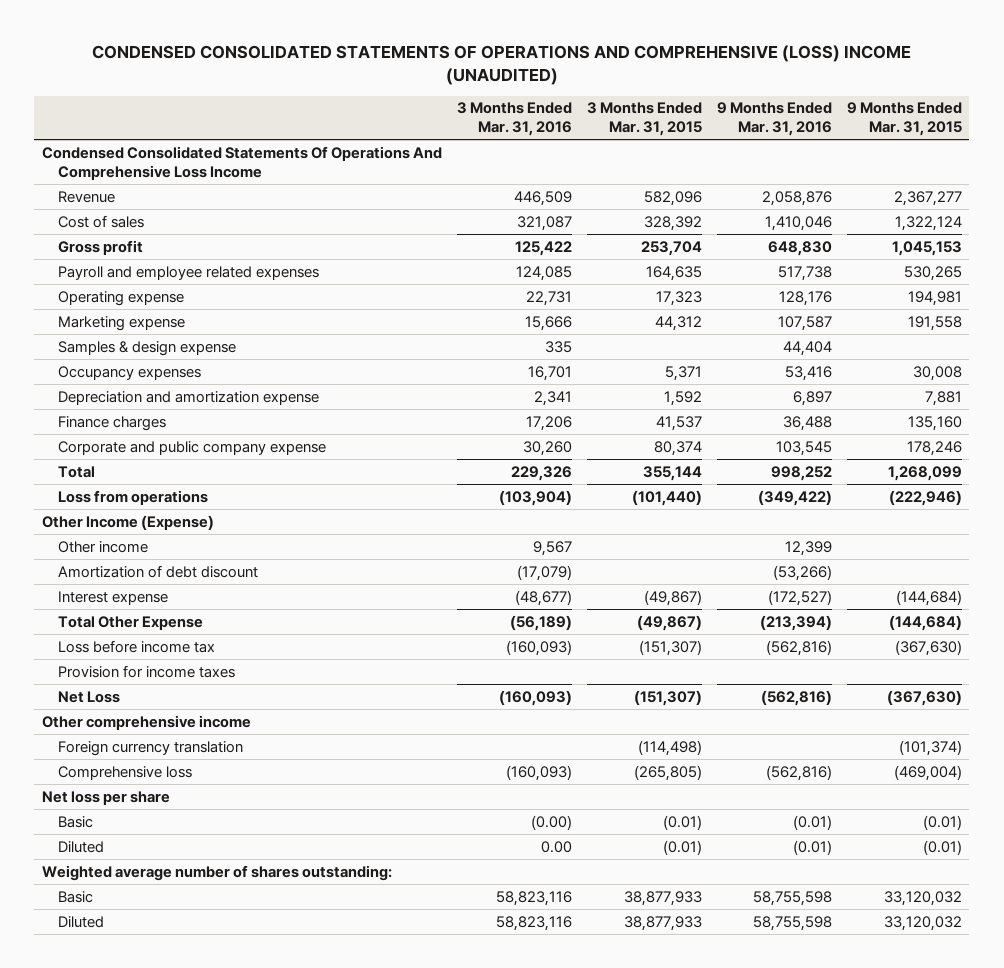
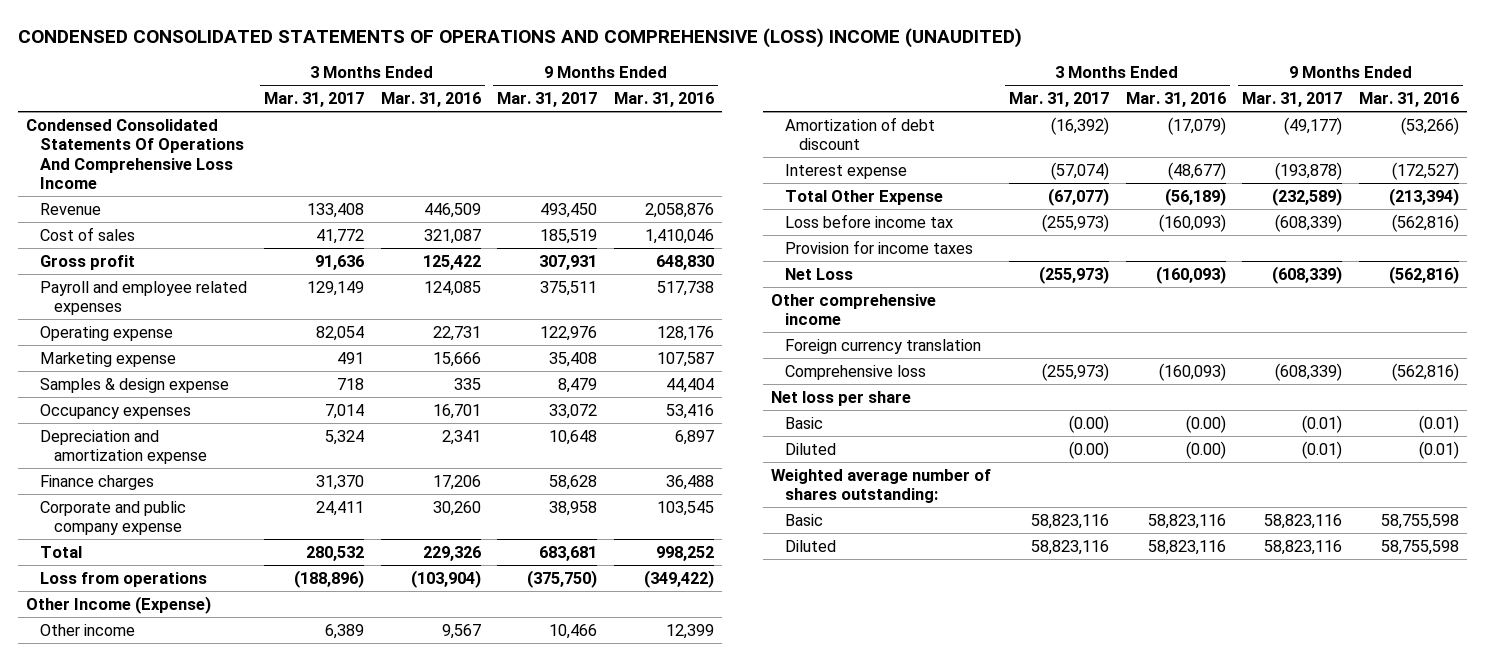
- | 3 Months Ended Mar. 31, 2016 | 3 Months Ended Mar. 31, 2015 | 9 Months Ended Mar. 31, 2016 | 9 Months Ended Mar. 31, 2015
+ | 3 Months Ended Mar. 31, 2017 | 3 Months Ended Mar. 31, 2016 | 9 Months Ended Mar. 31, 2017 | 9 Months Ended Mar. 31, 2016
- Diluted | 0.00 | (0.01) | (0.01) | (0.01)
+ Diluted | (0.00) | (0.00) | (0.01) | (0.01)

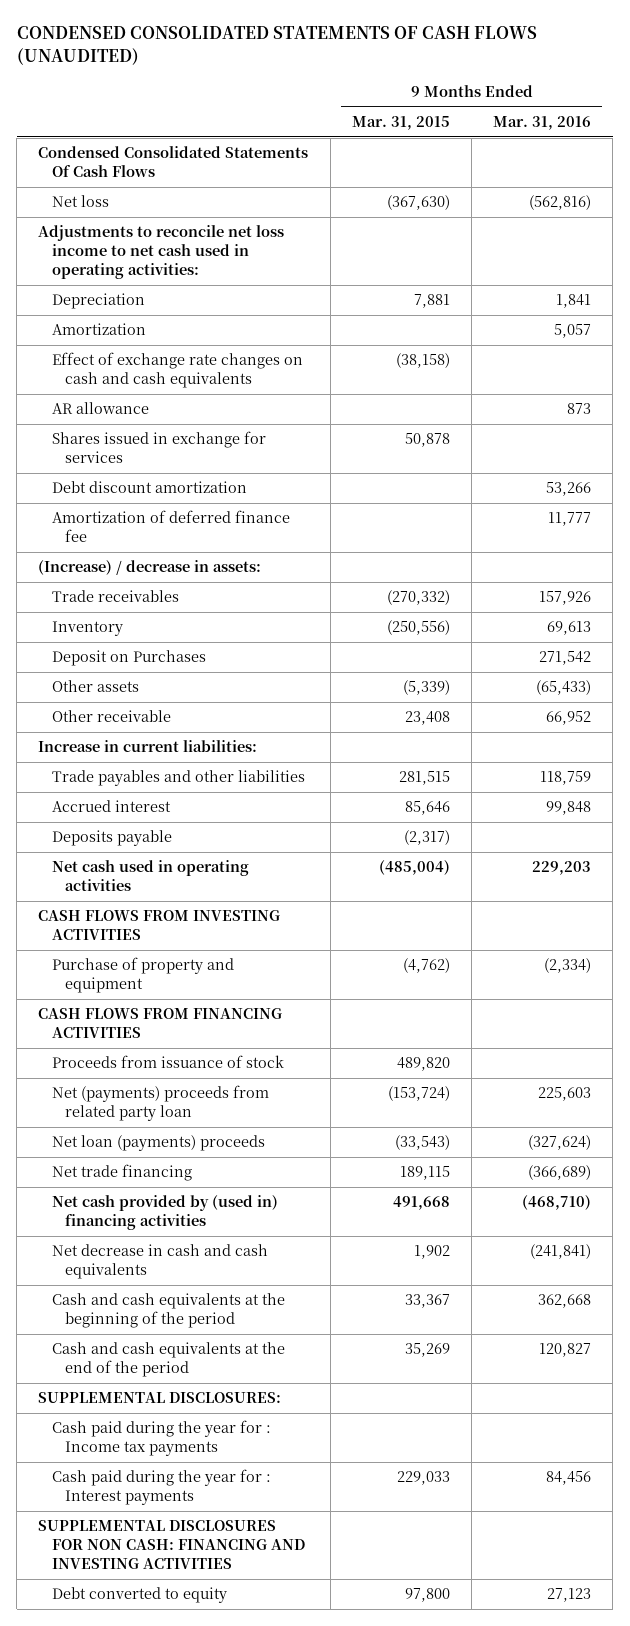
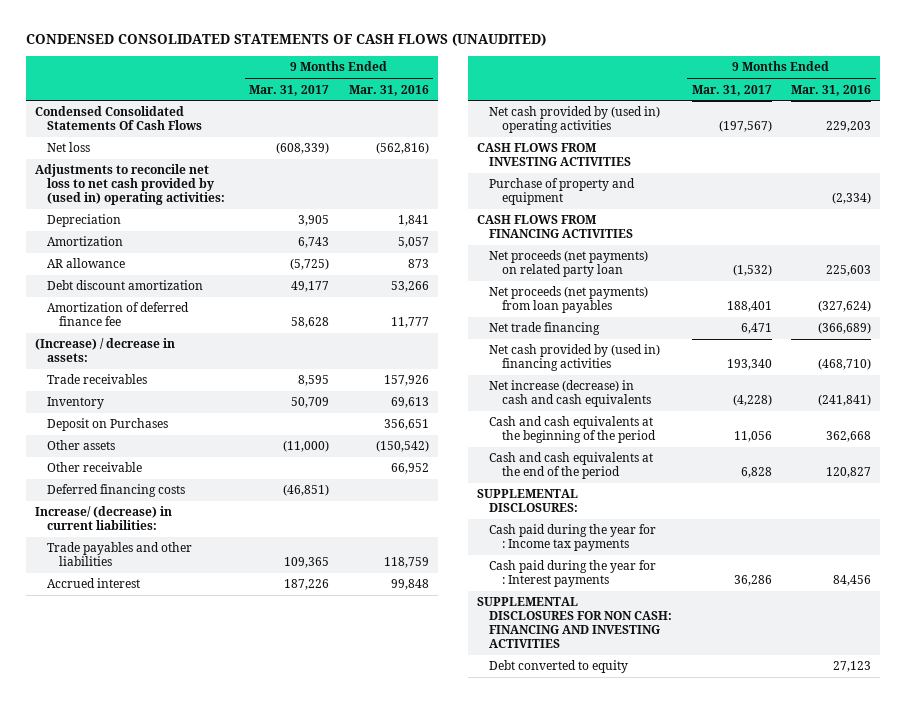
- | 9 Months Ended Mar. 31, 2015 | 9 Months Ended Mar. 31, 2016
+ | 9 Months Ended Mar. 31, 2017 | 9 Months Ended Mar. 31, 2016
- Adjustments to reconcile net loss income to net cash used in operating activities:
+ Adjustments to reconcile net loss to net cash provided by (used in) operating activities:
- Effect of exchange rate changes on cash and cash equivalents | (38,158) |
- Shares issued in exchange for services | 50,878 |
- Deposit on Purchases | | 271,542
- Other assets | (5,339) | (65,433)
+ Deposit on Purchases | | 356,651
+ Other assets | (11,000) | (150,542)
- Increase in current liabilities:
+ Deferred financing costs | (46,851) |
+ Increase/ (decrease) in current liabilities:
- Deposits payable | (2,317) |
- Net cash used in operating activities | (485,004) | 229,203
+ Net cash provided by (used in) operating activities | (197,567) | 229,203
- Proceeds from issuance of stock | 489,820 |
- Net (payments) proceeds from related party loan | (153,724) | 225,603
- Net loan (payments) proceeds | (33,543) | (327,624)
+ Net proceeds (net payments) on related party loan | (1,532) | 225,603
+ Net proceeds (net payments) from loan payables | 188,401 | (327,624)
- Net decrease in cash and cash equivalents | 1,902 | (241,841)
+ Net increase (decrease) in cash and cash equivalents | (4,228) | (241,841)

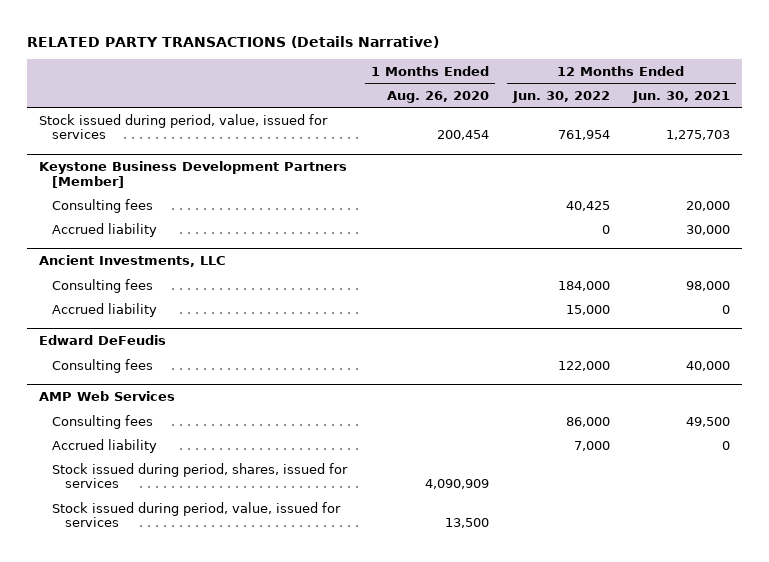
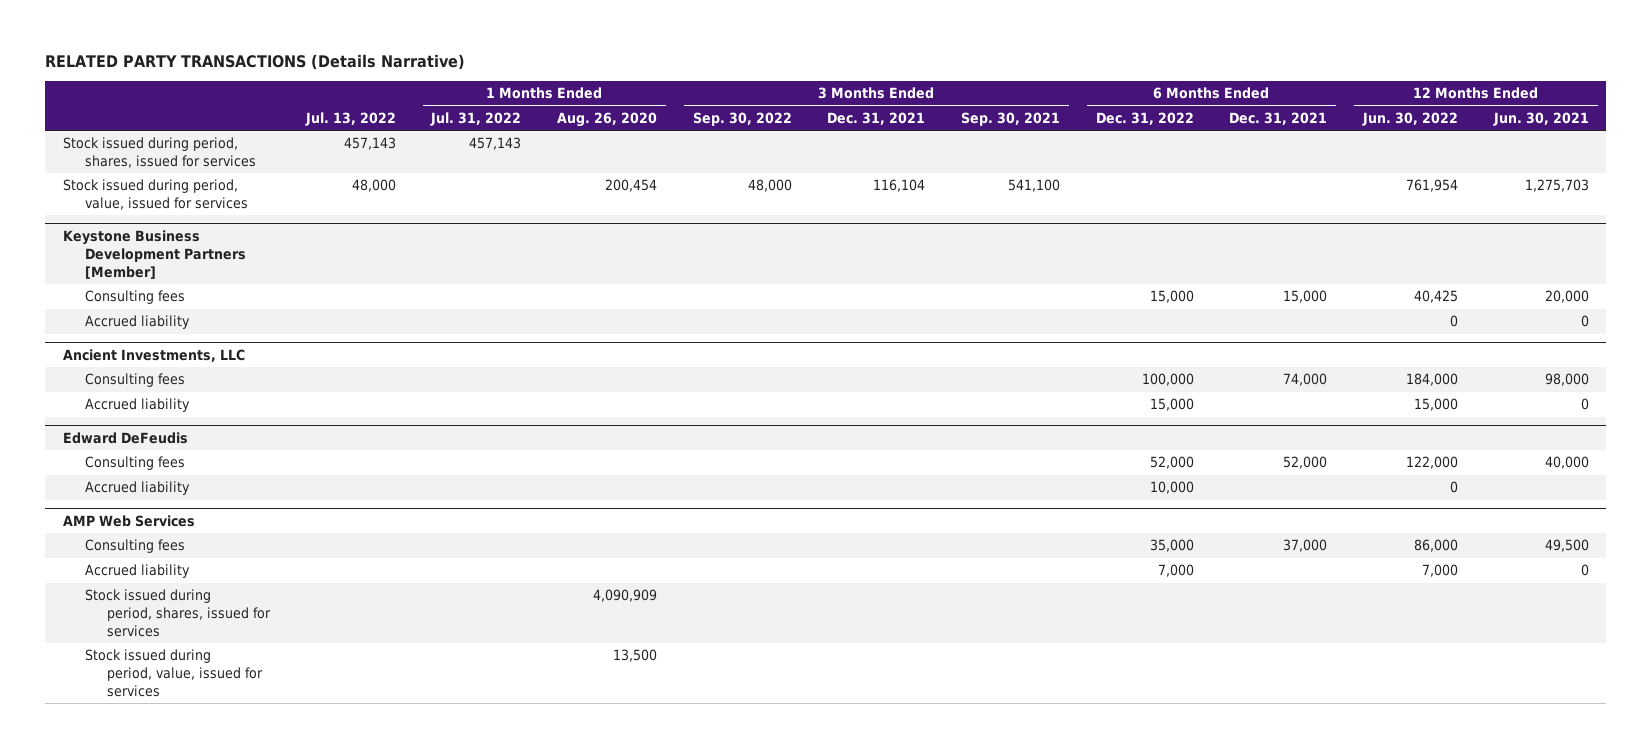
- | 1 Months Ended Aug. 26, 2020 | 12 Months Ended Jun. 30, 2022 | 12 Months Ended Jun. 30, 2021
+ | Jul. 13, 2022 | 1 Months Ended Jul. 31, 2022 | 1 Months Ended Aug. 26, 2020 | 3 Months Ended Sep. 30, 2022 | 3 Months Ended Dec. 31, 2021 | 3 Months Ended Sep. 30, 2021 | 6 Months Ended Dec. 31, 2022 | 6 Months Ended Dec. 31, 2021 | 12 Months Ended Jun. 30, 2022 | 12 Months Ended Jun. 30, 2021
+ Stock issued during period, shares, issued for services | 457,143 | 457,143 | | | | | | | |
@ Keystone Business Development Partners [Member]
- Accrued liability | | 0 | 30,000
+ Accrued liability | | | | | | | | | 0 | 0
@ Edward DeFeudis
+ Accrued liability | | | | | | | 10,000 | | 0 |

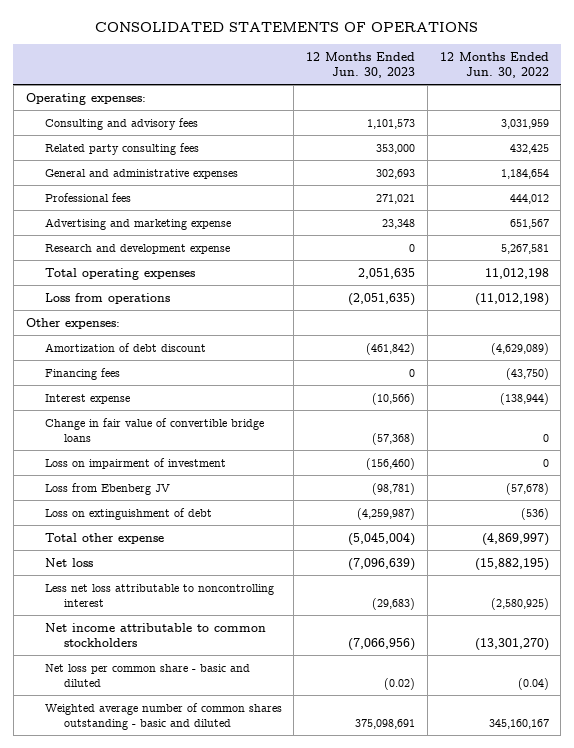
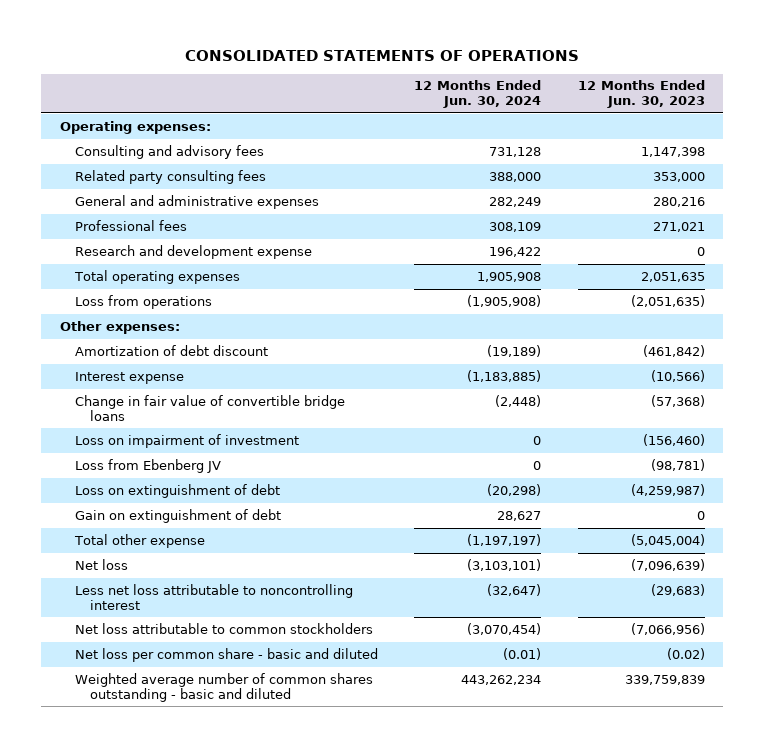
- | 12 Months Ended Jun. 30, 2023 | 12 Months Ended Jun. 30, 2022
+ | 12 Months Ended Jun. 30, 2024 | 12 Months Ended Jun. 30, 2023
- Consulting and advisory fees | 1,101,573 | 3,031,959
+ Consulting and advisory fees | 731,128 | 1,147,398
- General and administrative expenses | 302,693 | 1,184,654
+ General and administrative expenses | 282,249 | 280,216
- Advertising and marketing expense | 23,348 | 651,567
- Financing fees | 0 | (43,750)
+ Gain on extinguishment of debt | 28,627 | 0
- Net income attributable to common stockholders | (7,066,956) | (13,301,270)
+ Net loss attributable to common stockholders | (3,070,454) | (7,066,956)
- Weighted average number of common shares outstanding - basic and diluted | 375,098,691 | 345,160,167
+ Weighted average number of common shares outstanding - basic and diluted | 443,262,234 | 339,759,839

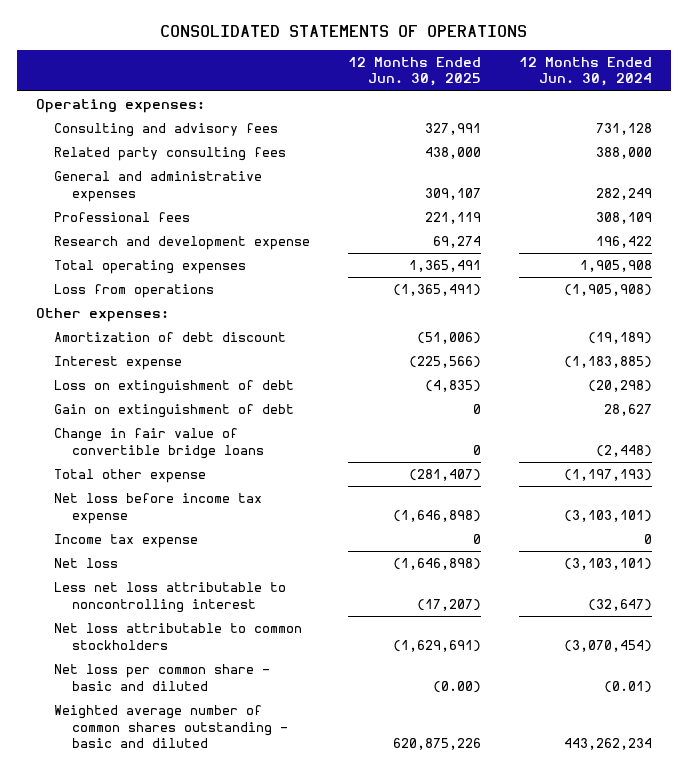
- | 12 Months Ended Jun. 30, 2024 | 12 Months Ended Jun. 30, 2023
+ | 12 Months Ended Jun. 30, 2025 | 12 Months Ended Jun. 30, 2024
- Loss on impairment of investment | 0 | (156,460)
- Loss from Ebenberg JV | 0 | (98,781)
- Total other expense | (1,197,197) | (5,045,004)
moved down: Change in fair value of convertible bridge loans | 0 | (2,448)
+ Total other expense | (281,407) | (1,197,193)
+ Net loss before income tax expense | (1,646,898) | (3,103,101)
+ Income tax expense | 0 | 0

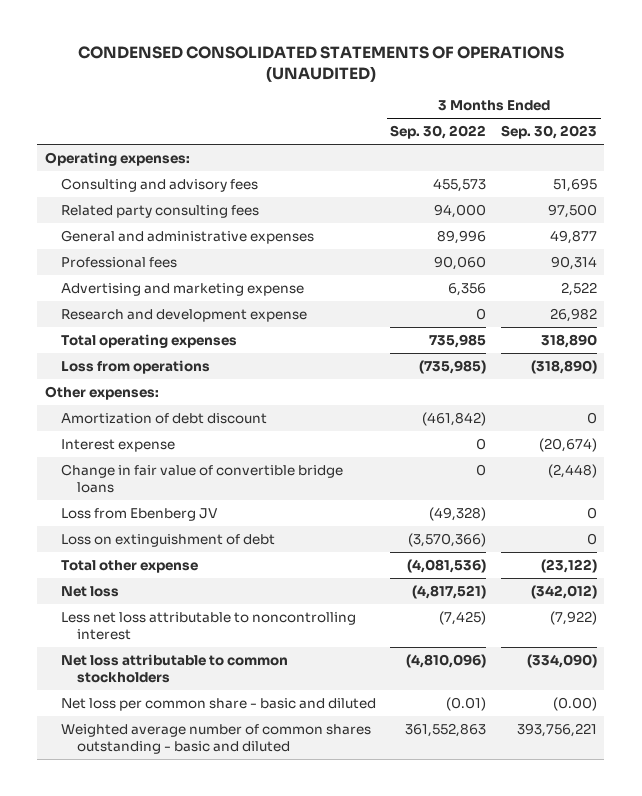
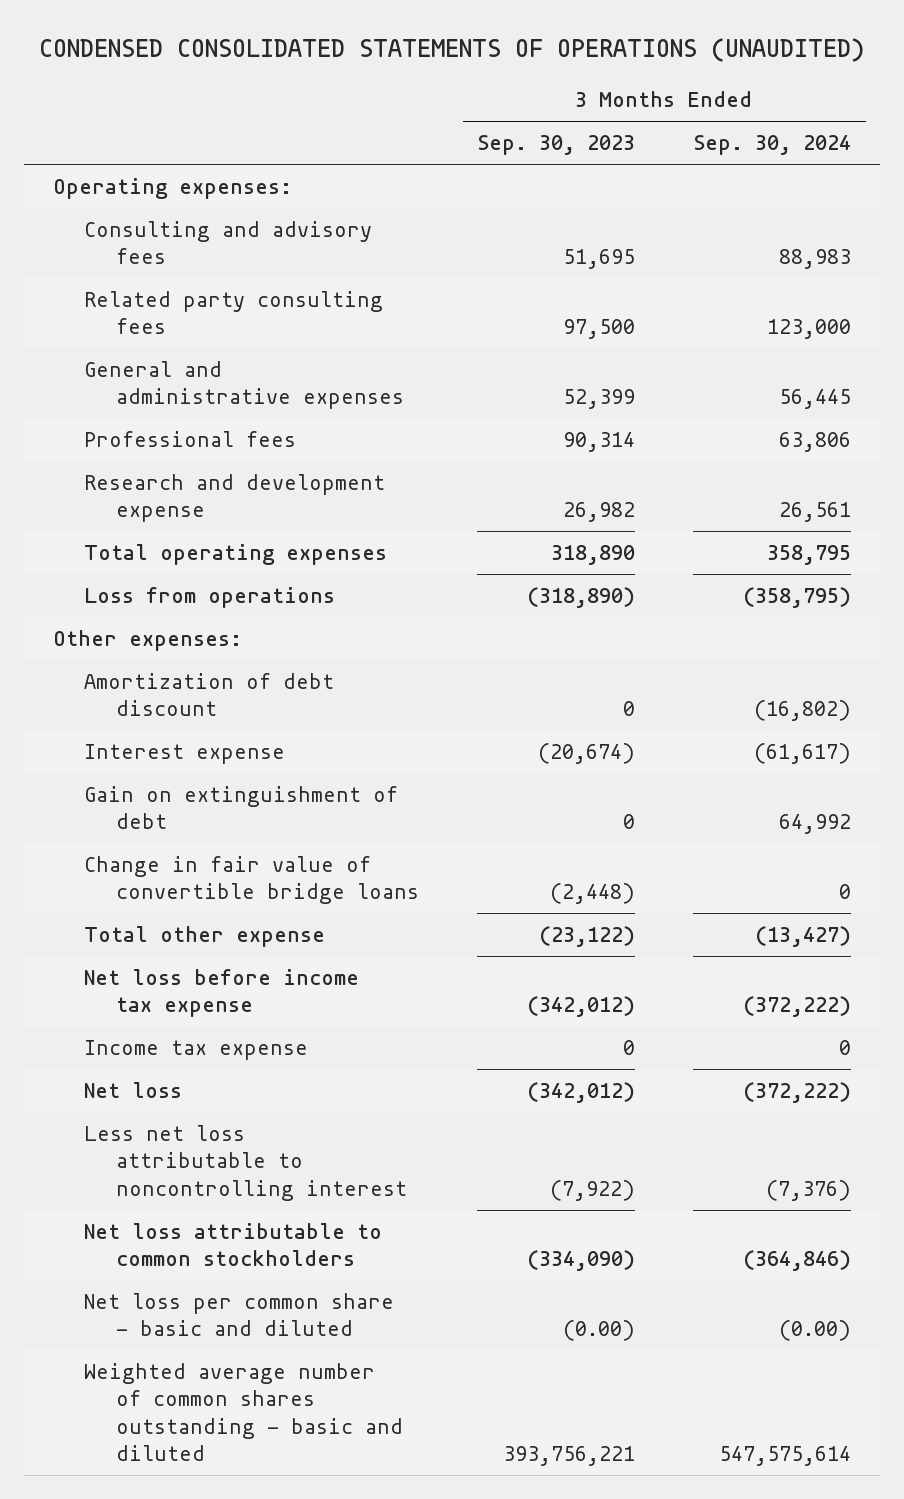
- | 3 Months Ended Sep. 30, 2022 | 3 Months Ended Sep. 30, 2023
+ | 3 Months Ended Sep. 30, 2023 | 3 Months Ended Sep. 30, 2024
- General and administrative expenses | 89,996 | 49,877
+ General and administrative expenses | 52,399 | 56,445
- Advertising and marketing expense | 6,356 | 2,522
+ Gain on extinguishment of debt | 0 | 64,992
- Loss from Ebenberg JV | (49,328) | 0
- Loss on extinguishment of debt | (3,570,366) | 0
+ Net loss before income tax expense | (342,012) | (372,222)
+ Income tax expense | 0 | 0

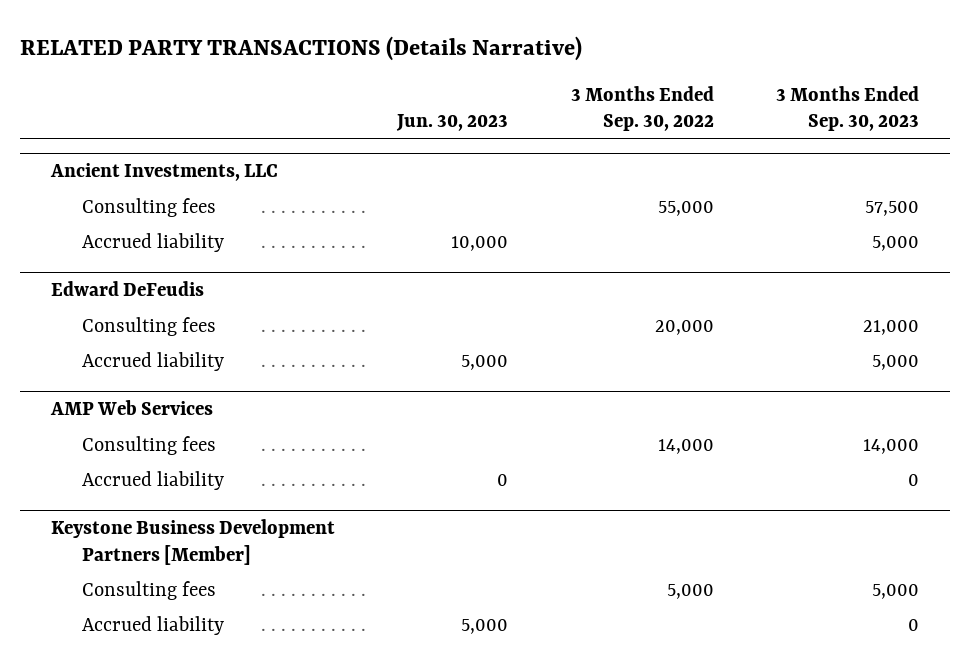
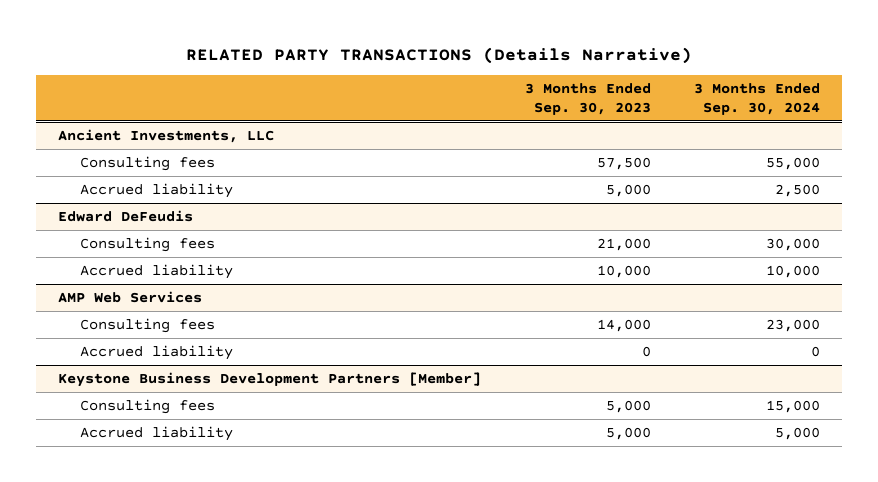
- | Jun. 30, 2023 | 3 Months Ended Sep. 30, 2022 | 3 Months Ended Sep. 30, 2023
+ | 3 Months Ended Sep. 30, 2023 | 3 Months Ended Sep. 30, 2024
@ Edward DeFeudis
- Accrued liability | 5,000 | | 5,000
+ Accrued liability | 10,000 | 10,000
@ Keystone Business Development Partners [Member]
- Accrued liability | 5,000 | | 0
+ Accrued liability | 5,000 | 5,000

